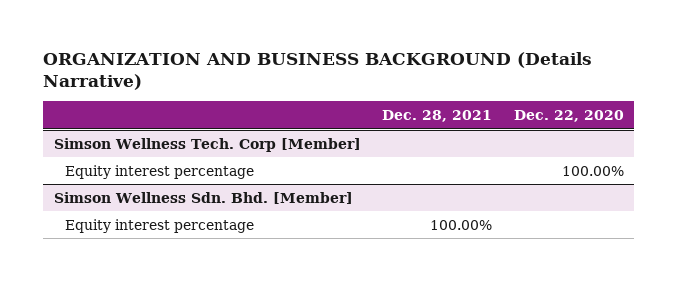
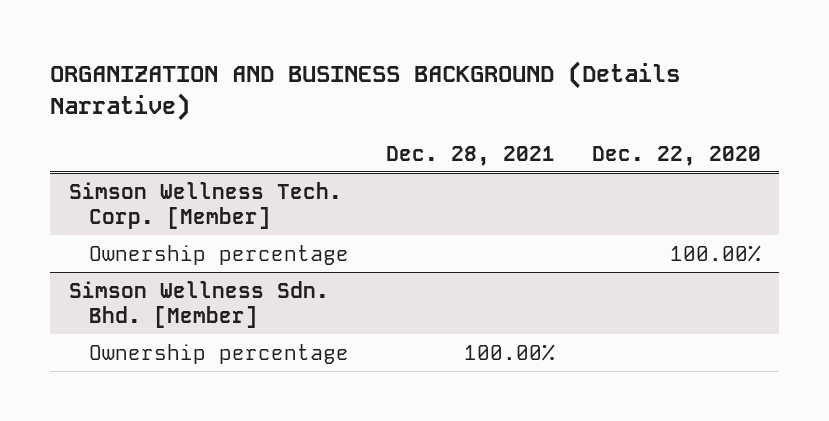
- Simson Wellness Tech. Corp [Member]
- Equity interest percentage | | 100.00%
+ Simson Wellness Tech. Corp. [Member]
+ Ownership percentage | | 100.00%
@ Simson Wellness Sdn. Bhd. [Member]
- Equity interest percentage | 100.00% |
+ Ownership percentage | 100.00% |

